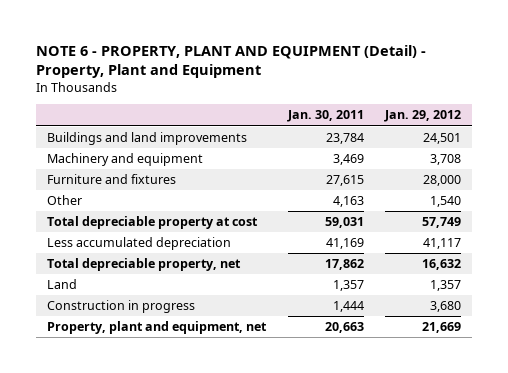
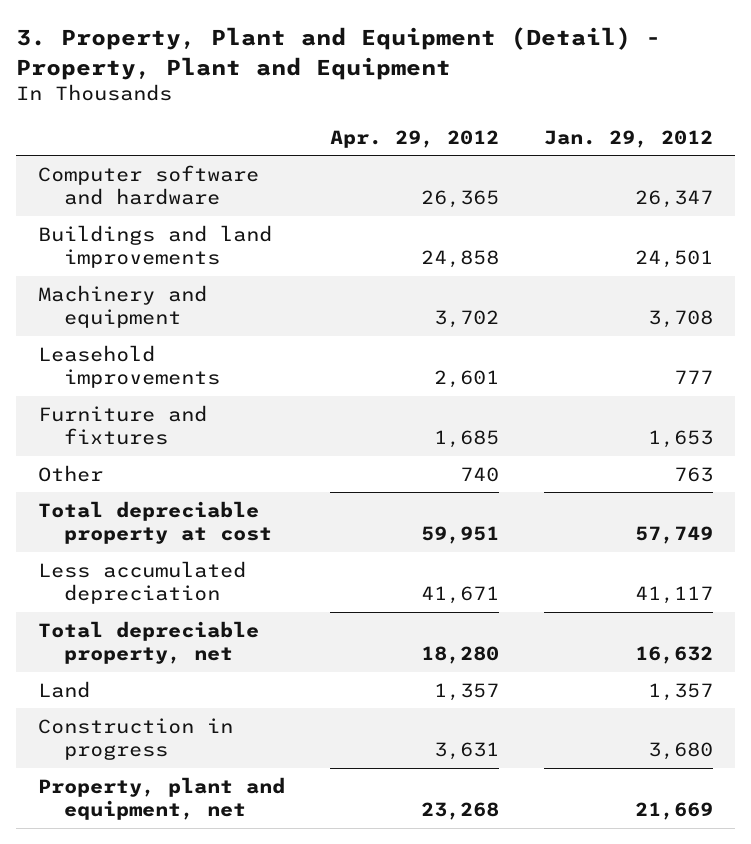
- NOTE 6 - PROPERTY, PLANT AND EQUIPMENT (Detail) - Property, Plant and Equipment
+ 3. Property, Plant and Equipment (Detail) - Property, Plant and Equipment
- | Jan. 30, 2011 | Jan. 29, 2012
+ | Apr. 29, 2012 | Jan. 29, 2012
+ Computer software and hardware | 26,365 | 26,347
- Furniture and fixtures | 27,615 | 28,000
- Other | 4,163 | 1,540
+ Leasehold improvements | 2,601 | 777
+ Furniture and fixtures | 1,685 | 1,653
+ Other | 740 | 763

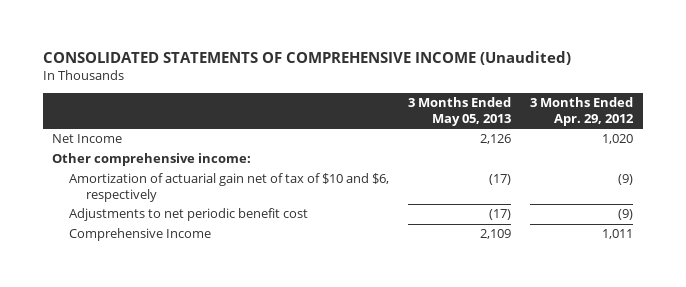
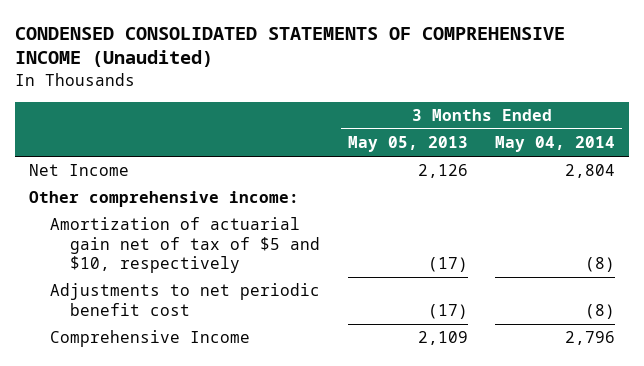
- CONSOLIDATED STATEMENTS OF COMPREHENSIVE INCOME (Unaudited)
+ CONDENSED CONSOLIDATED STATEMENTS OF COMPREHENSIVE INCOME (Unaudited)
- | 3 Months Ended May 05, 2013 | 3 Months Ended Apr. 29, 2012
+ | 3 Months Ended May 05, 2013 | 3 Months Ended May 04, 2014
- Amortization of actuarial gain net of tax of $10 and $6, respectively | (17) | (9)
+ Amortization of actuarial gain net of tax of $5 and $10, respectively | (17) | (8)

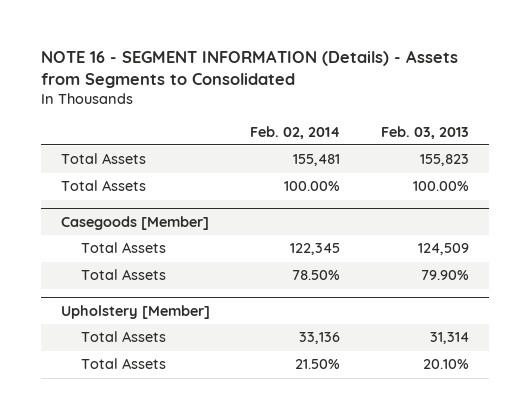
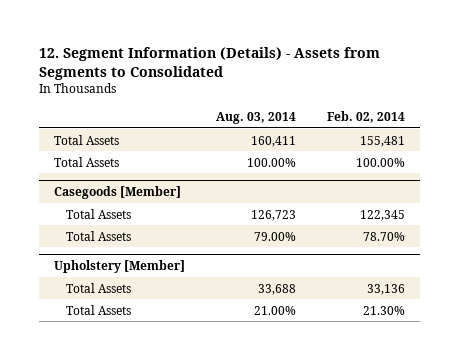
- NOTE 16 - SEGMENT INFORMATION (Details) - Assets from Segments to Consolidated
+ 12. Segment Information (Details) - Assets from Segments to Consolidated
- | Feb. 02, 2014 | Feb. 03, 2013
+ | Aug. 03, 2014 | Feb. 02, 2014
@ Casegoods [Member]
- Total Assets | 78.50% | 79.90%
+ Total Assets | 79.00% | 78.70%
@ Upholstery [Member]
- Total Assets | 21.50% | 20.10%
+ Total Assets | 21.00% | 21.30%

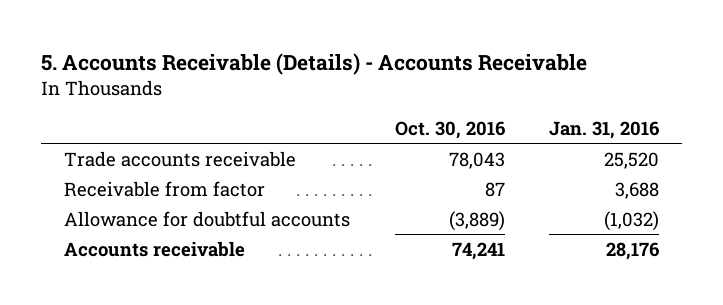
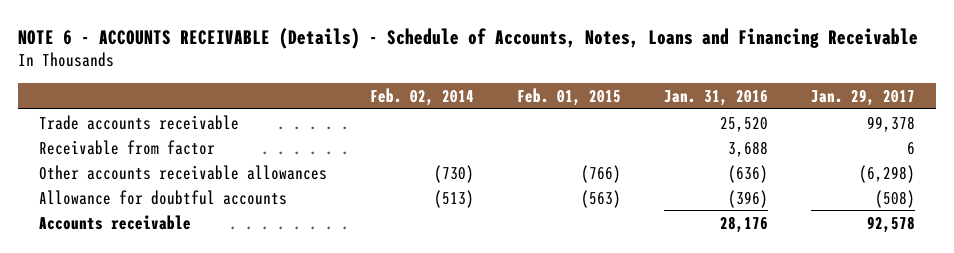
- 5. Accounts Receivable (Details) - Accounts Receivable
+ NOTE 6 - ACCOUNTS RECEIVABLE (Details) - Schedule of Accounts, Notes, Loans and Financing Receivable
- | Oct. 30, 2016 | Jan. 31, 2016
+ | Feb. 02, 2014 | Feb. 01, 2015 | Jan. 31, 2016 | Jan. 29, 2017
- Allowance for doubtful accounts | (3,889) | (1,032)
+ Other accounts receivable allowances | (730) | (766) | (636) | (6,298)
+ Allowance for doubtful accounts | (513) | (563) | (396) | (508)

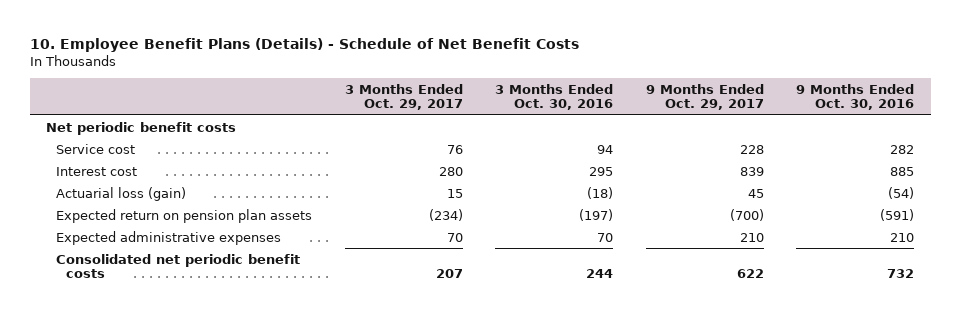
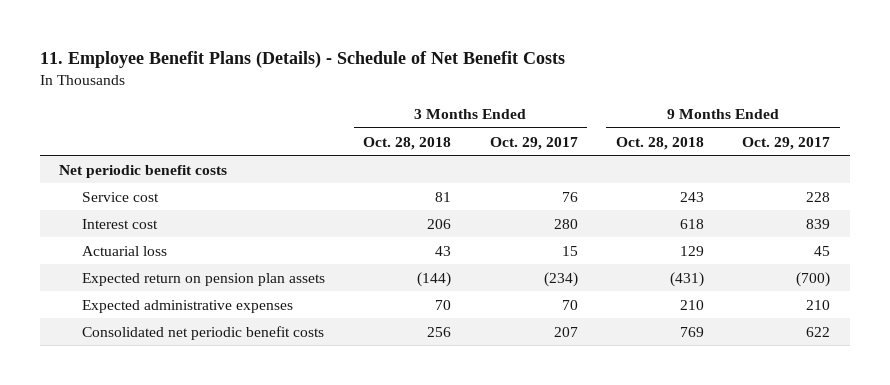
- 10. Employee Benefit Plans (Details) - Schedule of Net Benefit Costs
+ 11. Employee Benefit Plans (Details) - Schedule of Net Benefit Costs
- | 3 Months Ended Oct. 29, 2017 | 3 Months Ended Oct. 30, 2016 | 9 Months Ended Oct. 29, 2017 | 9 Months Ended Oct. 30, 2016
+ | 3 Months Ended Oct. 28, 2018 | 3 Months Ended Oct. 29, 2017 | 9 Months Ended Oct. 28, 2018 | 9 Months Ended Oct. 29, 2017
- Actuarial loss (gain) | 15 | (18) | 45 | (54)
+ Actuarial loss | 43 | 15 | 129 | 45

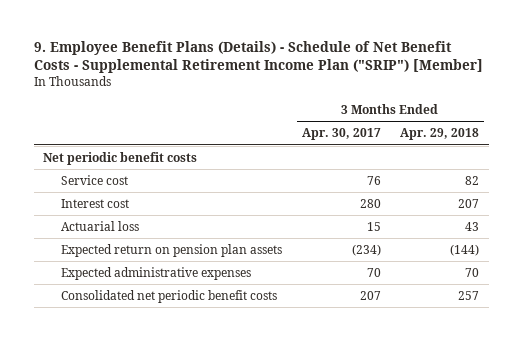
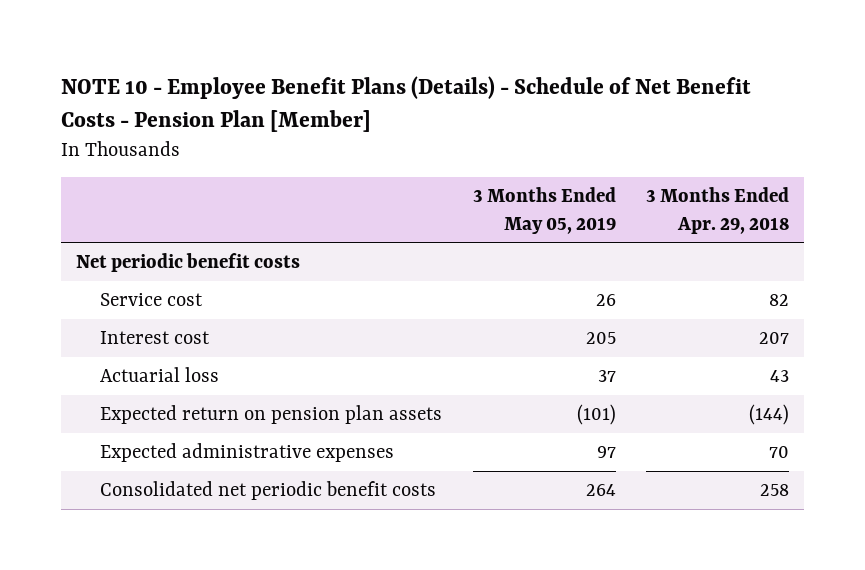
- 9. Employee Benefit Plans (Details) - Schedule of Net Benefit Costs - Supplemental Retirement Income Plan ("SRIP") [Member]
+ NOTE 10 - Employee Benefit Plans (Details) - Schedule of Net Benefit Costs - Pension Plan [Member]
- | 3 Months Ended Apr. 30, 2017 | 3 Months Ended Apr. 29, 2018
+ | 3 Months Ended May 05, 2019 | 3 Months Ended Apr. 29, 2018
- Consolidated net periodic benefit costs | 207 | 257
+ Consolidated net periodic benefit costs | 264 | 258

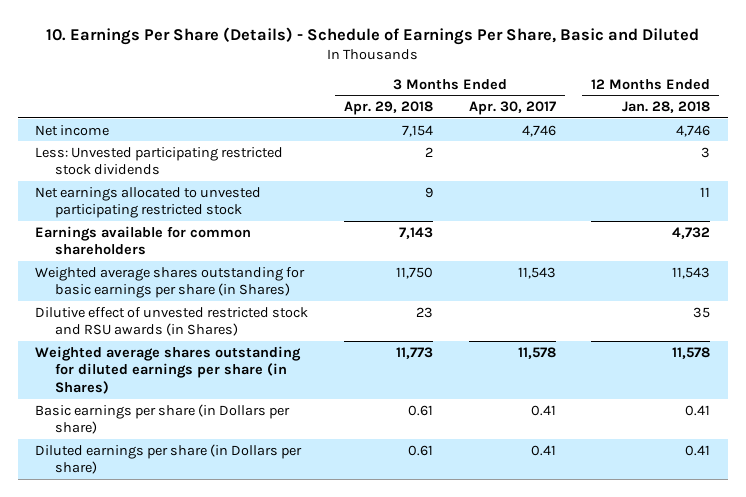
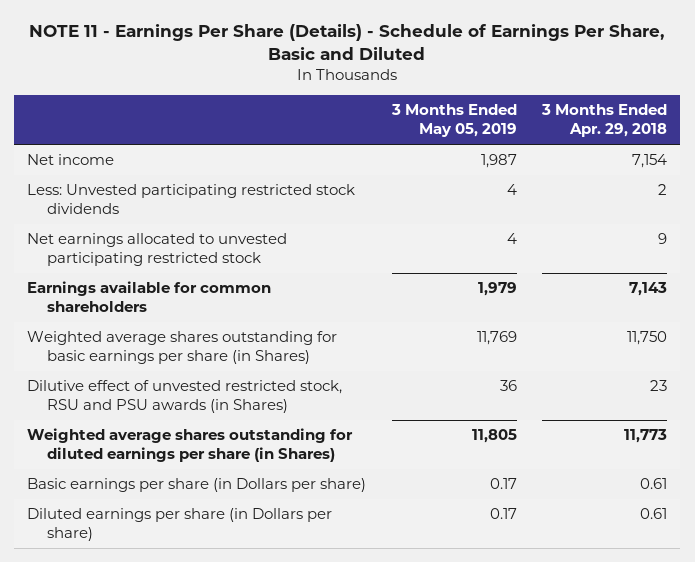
- 10. Earnings Per Share (Details) - Schedule of Earnings Per Share, Basic and Diluted
+ NOTE 11 - Earnings Per Share (Details) - Schedule of Earnings Per Share, Basic and Diluted
- | 3 Months Ended Apr. 29, 2018 | 3 Months Ended Apr. 30, 2017 | 12 Months Ended Jan. 28, 2018
+ | 3 Months Ended May 05, 2019 | 3 Months Ended Apr. 29, 2018
- Dilutive effect of unvested restricted stock and RSU awards (in Shares) | 23 | | 35
+ Dilutive effect of unvested restricted stock, RSU and PSU awards (in Shares) | 36 | 23

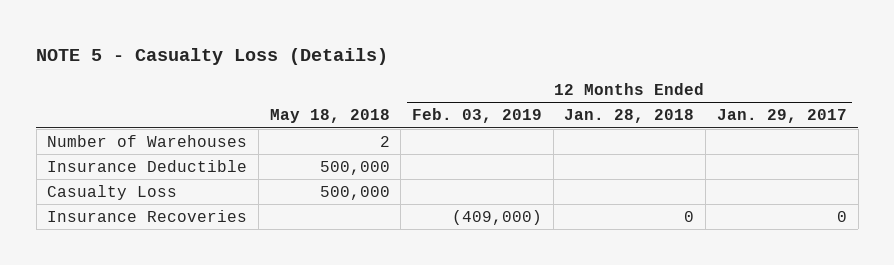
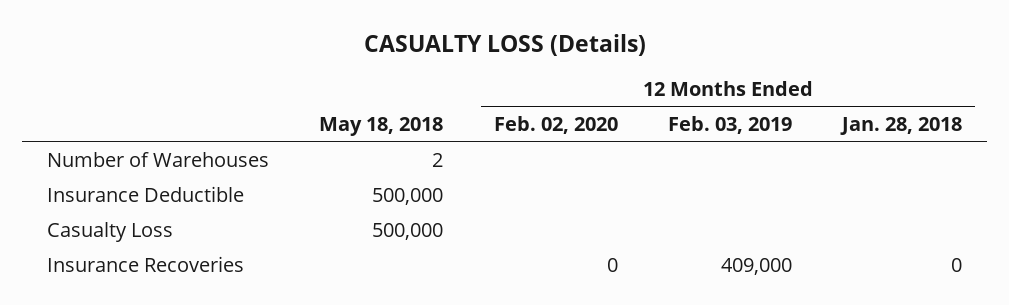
- NOTE 5 - Casualty Loss (Details)
+ CASUALTY LOSS (Details)
- | May 18, 2018 | 12 Months Ended Feb. 03, 2019 | 12 Months Ended Jan. 28, 2018 | 12 Months Ended Jan. 29, 2017
+ | May 18, 2018 | 12 Months Ended Feb. 02, 2020 | 12 Months Ended Feb. 03, 2019 | 12 Months Ended Jan. 28, 2018
- Insurance Recoveries | | (409,000) | 0 | 0
+ Insurance Recoveries | | 0 | 409,000 | 0

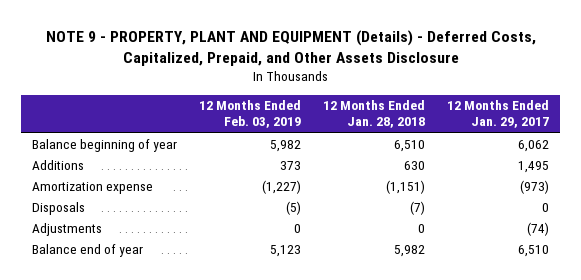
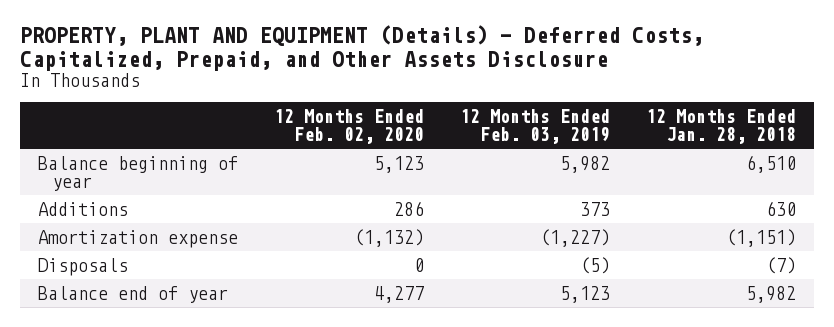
- NOTE 9 - PROPERTY, PLANT AND EQUIPMENT (Details) - Deferred Costs, Capitalized, Prepaid, and Other Assets Disclosure
+ PROPERTY, PLANT AND EQUIPMENT (Details) - Deferred Costs, Capitalized, Prepaid, and Other Assets Disclosure
- | 12 Months Ended Feb. 03, 2019 | 12 Months Ended Jan. 28, 2018 | 12 Months Ended Jan. 29, 2017
+ | 12 Months Ended Feb. 02, 2020 | 12 Months Ended Feb. 03, 2019 | 12 Months Ended Jan. 28, 2018
- Adjustments | 0 | 0 | (74)

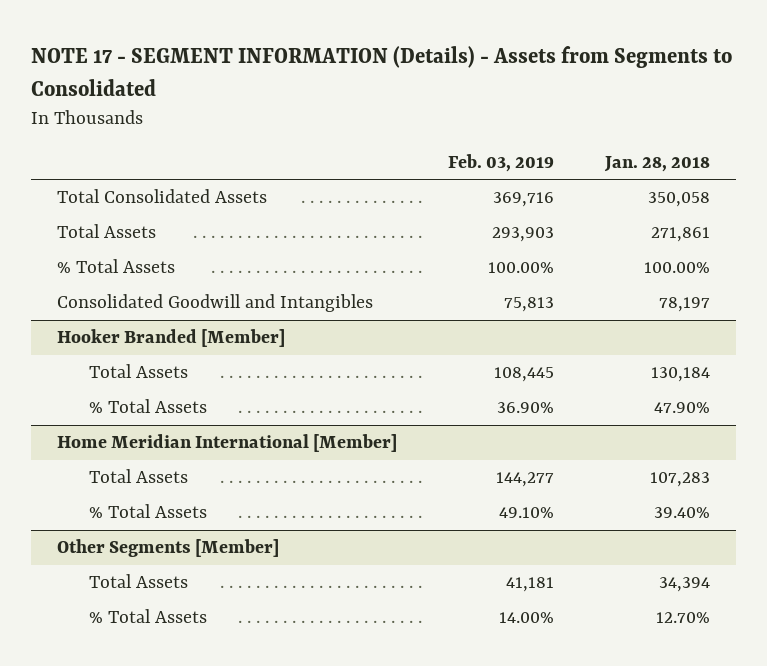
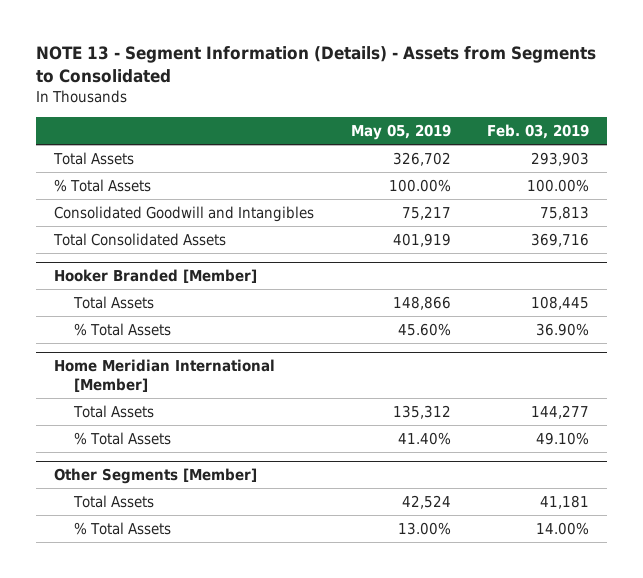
- NOTE 17 - SEGMENT INFORMATION (Details) - Assets from Segments to Consolidated
+ NOTE 13 - Segment Information (Details) - Assets from Segments to Consolidated
- | Feb. 03, 2019 | Jan. 28, 2018
+ | May 05, 2019 | Feb. 03, 2019
moved down: Total Consolidated Assets | 401,919 | 369,716

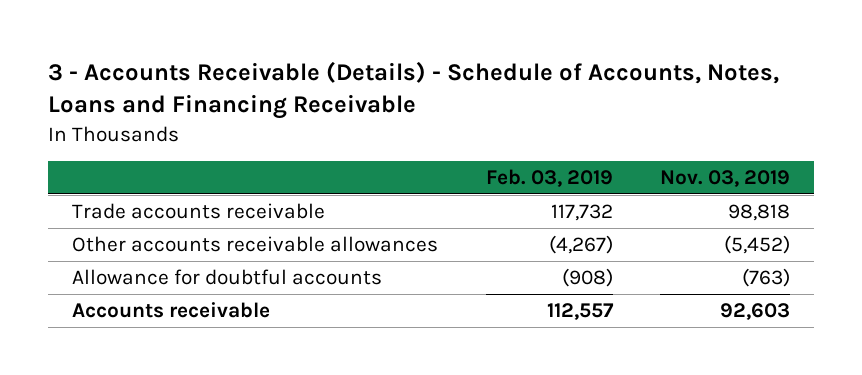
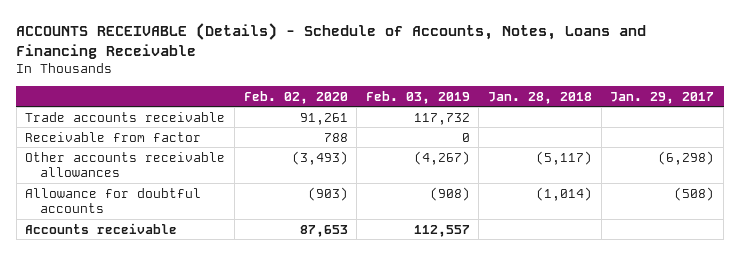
- 3 - Accounts Receivable (Details) - Schedule of Accounts, Notes, Loans and Financing Receivable
+ ACCOUNTS RECEIVABLE (Details) - Schedule of Accounts, Notes, Loans and Financing Receivable
- | Feb. 03, 2019 | Nov. 03, 2019
+ | Feb. 02, 2020 | Feb. 03, 2019 | Jan. 28, 2018 | Jan. 29, 2017
+ Receivable from factor | 788 | 0 | |

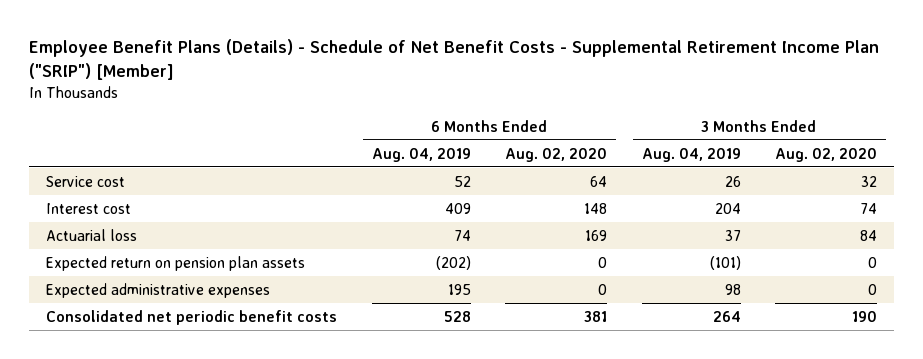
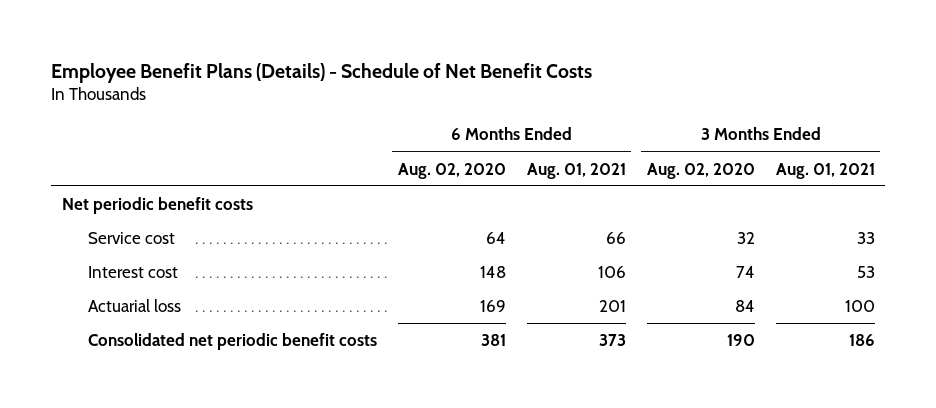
- Employee Benefit Plans (Details) - Schedule of Net Benefit Costs - Supplemental Retirement Income Plan ("SRIP") [Member]
+ Employee Benefit Plans (Details) - Schedule of Net Benefit Costs
- | 6 Months Ended Aug. 04, 2019 | 6 Months Ended Aug. 02, 2020 | 3 Months Ended Aug. 04, 2019 | 3 Months Ended Aug. 02, 2020
+ | 6 Months Ended Aug. 02, 2020 | 6 Months Ended Aug. 01, 2021 | 3 Months Ended Aug. 02, 2020 | 3 Months Ended Aug. 01, 2021
+ Net periodic benefit costs
- Expected return on pension plan assets | (202) | 0 | (101) | 0
- Expected administrative expenses | 195 | 0 | 98 | 0

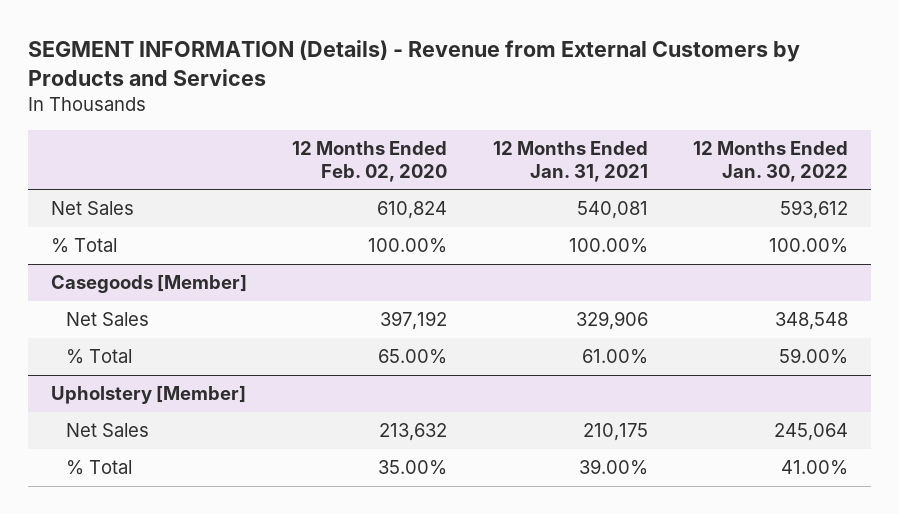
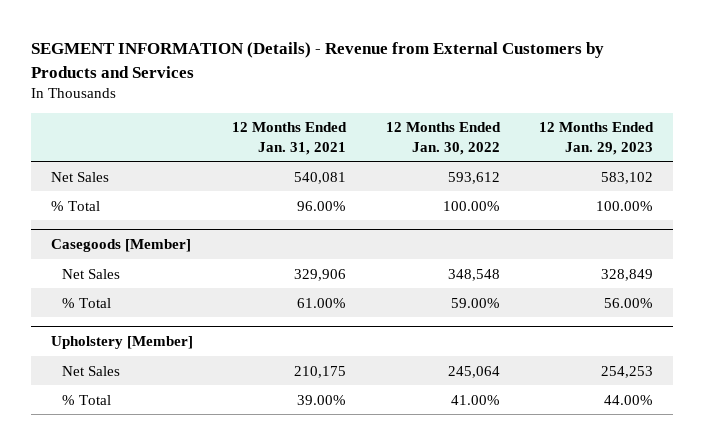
- | 12 Months Ended Feb. 02, 2020 | 12 Months Ended Jan. 31, 2021 | 12 Months Ended Jan. 30, 2022
+ | 12 Months Ended Jan. 31, 2021 | 12 Months Ended Jan. 30, 2022 | 12 Months Ended Jan. 29, 2023
- % Total | 100.00% | 100.00% | 100.00%
+ % Total | 96.00% | 100.00% | 100.00%

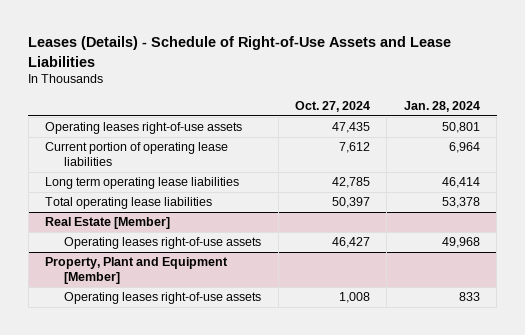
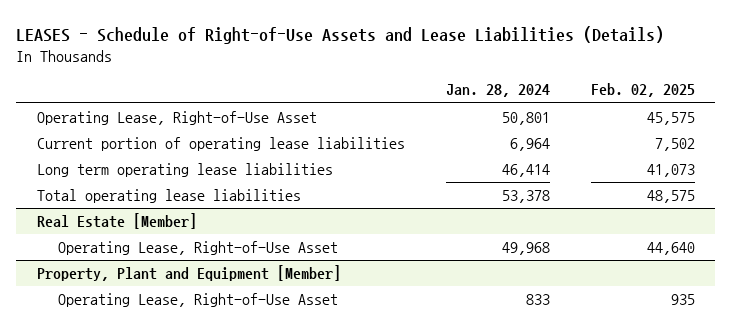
- Leases (Details) - Schedule of Right-of-Use Assets and Lease Liabilities
+ LEASES - Schedule of Right-of-Use Assets and Lease Liabilities (Details)
- | Oct. 27, 2024 | Jan. 28, 2024
+ | Jan. 28, 2024 | Feb. 02, 2025
- Operating leases right-of-use assets | 47,435 | 50,801
+ Operating Lease, Right-of-Use Asset | 50,801 | 45,575
@ Real Estate [Member]
- Operating leases right-of-use assets | 46,427 | 49,968
+ Operating Lease, Right-of-Use Asset | 49,968 | 44,640
@ Property, Plant and Equipment [Member]
- Operating leases right-of-use assets | 1,008 | 833
+ Operating Lease, Right-of-Use Asset | 833 | 935

